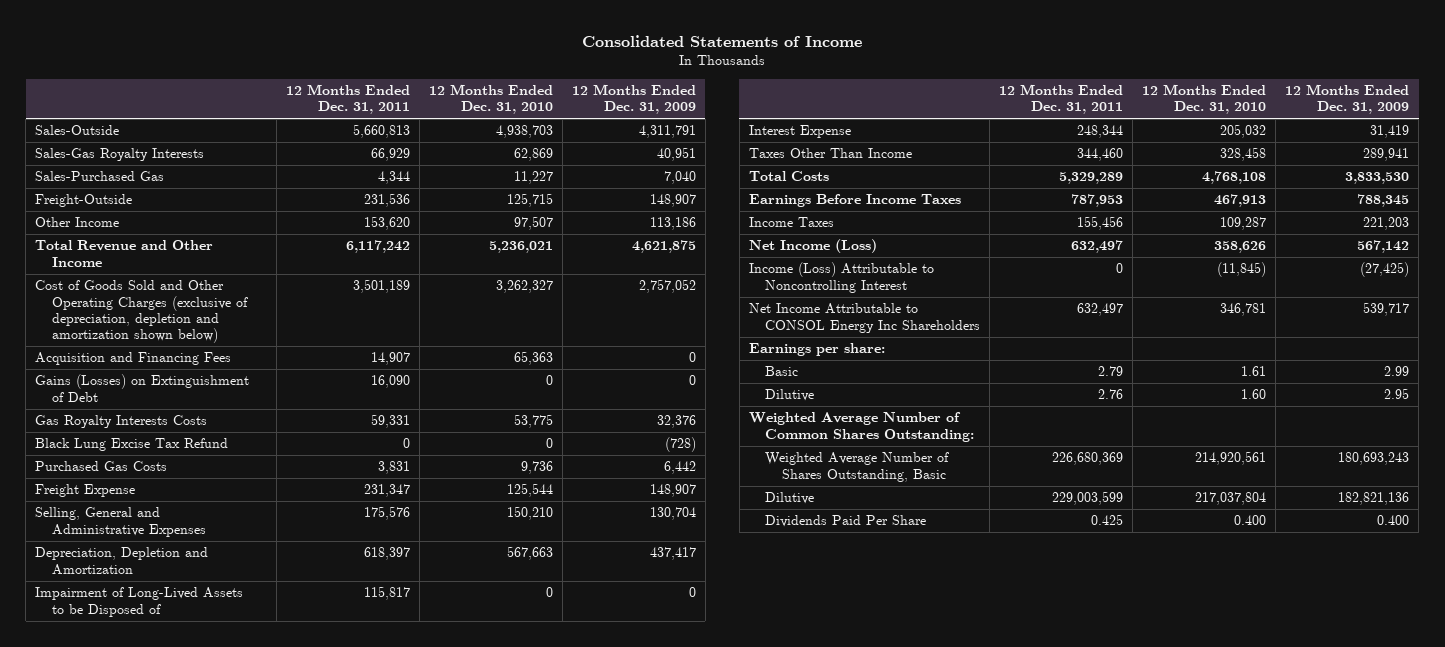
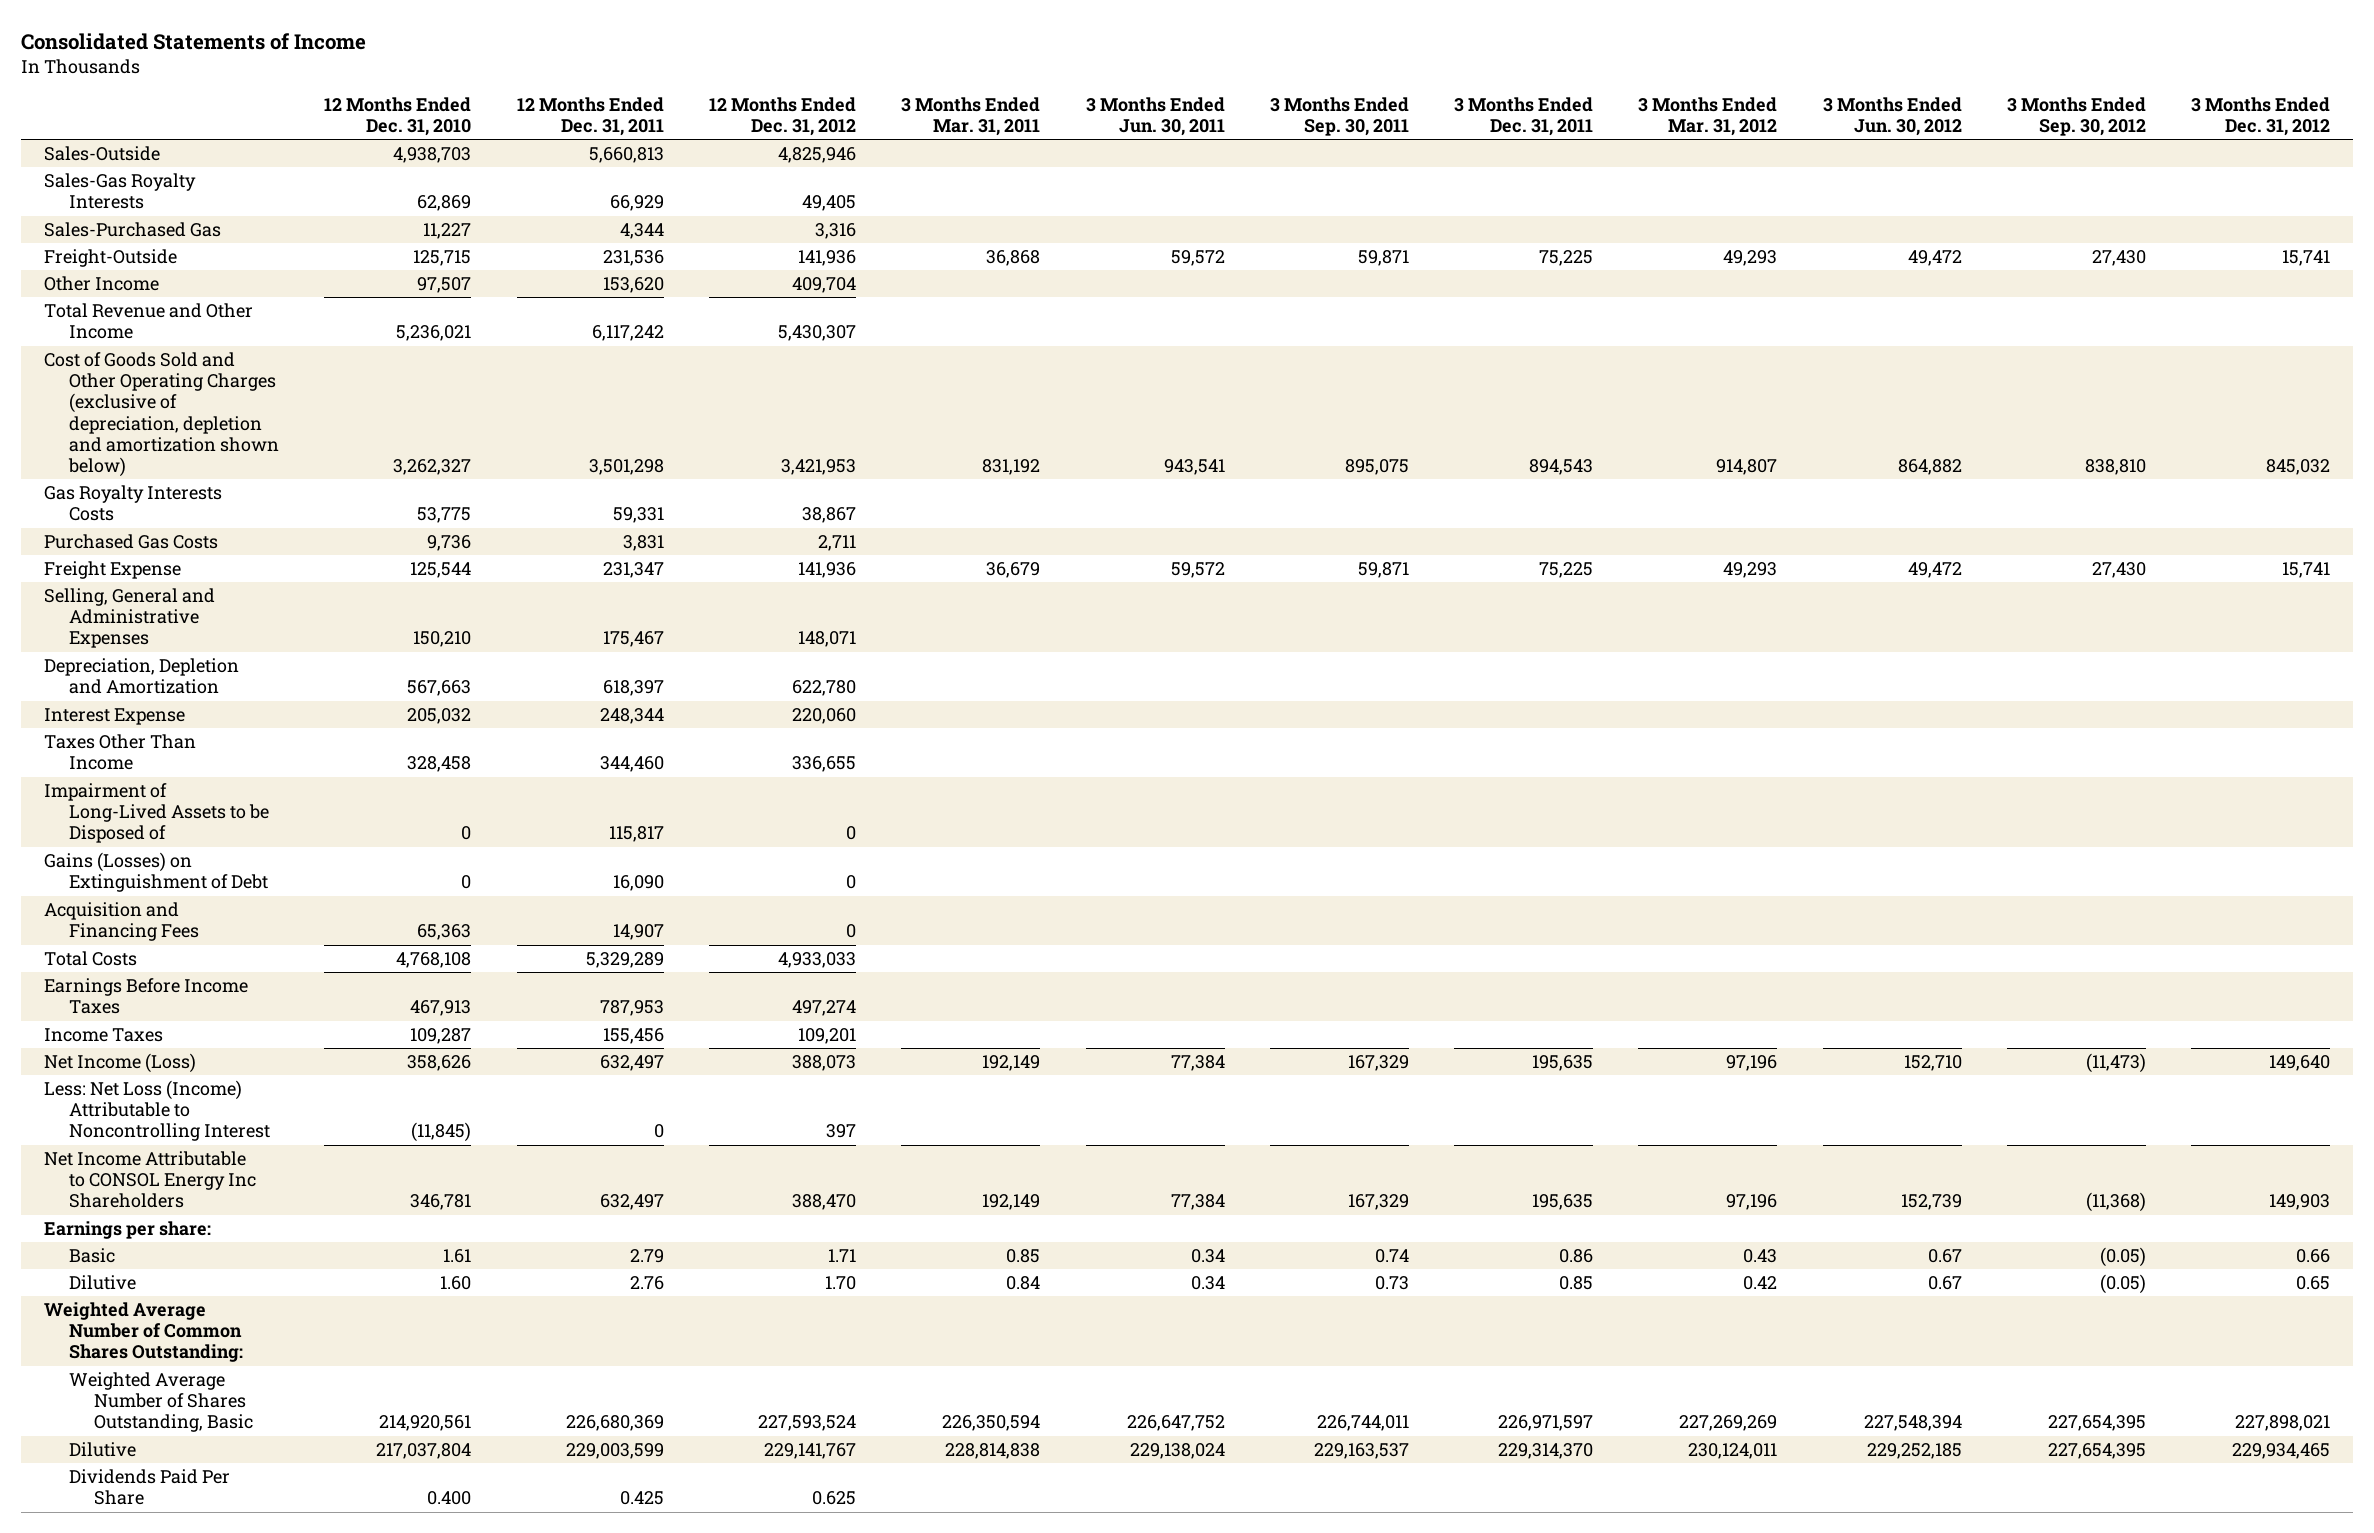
- | 12 Months Ended Dec. 31, 2011 | 12 Months Ended Dec. 31, 2010 | 12 Months Ended Dec. 31, 2009
+ | 12 Months Ended Dec. 31, 2010 | 12 Months Ended Dec. 31, 2011 | 12 Months Ended Dec. 31, 2012 | 3 Months Ended Mar. 31, 2011 | 3 Months Ended Jun. 30, 2011 | 3 Months Ended Sep. 30, 2011 | 3 Months Ended Dec. 31, 2011 | 3 Months Ended Mar. 31, 2012 | 3 Months Ended Jun. 30, 2012 | 3 Months Ended Sep. 30, 2012 | 3 Months Ended Dec. 31, 2012
- Cost of Goods Sold and Other Operating Charges (exclusive of depreciation, depletion and amortization shown below) | 3,501,189 | 3,262,327 | 2,757,052
+ Cost of Goods Sold and Other Operating Charges (exclusive of depreciation, depletion and amortization shown below) | 3,262,327 | 3,501,298 | 3,421,953 | 831,192 | 943,541 | 895,075 | 894,543 | 914,807 | 864,882 | 838,810 | 845,032
- Black Lung Excise Tax Refund | 0 | 0 | (728)
- Selling, General and Administrative Expenses | 175,576 | 150,210 | 130,704
+ Selling, General and Administrative Expenses | 150,210 | 175,467 | 148,071 | | | | | | | |
moved down: Impairment of Long-Lived Assets to be Disposed of | 0 | 115,817 | 0 | | | | | | | |
moved down: Gains (Losses) on Extinguishment of Debt | 0 | 16,090 | 0 | | | | | | | |
moved down: Acquisition and Financing Fees | 65,363 | 14,907 | 0 | | | | | | | |
- Income (Loss) Attributable to Noncontrolling Interest | 0 | (11,845) | (27,425)
+ Less: Net Loss (Income) Attributable to Noncontrolling Interest | (11,845) | 0 | 397 | | | | | | | |

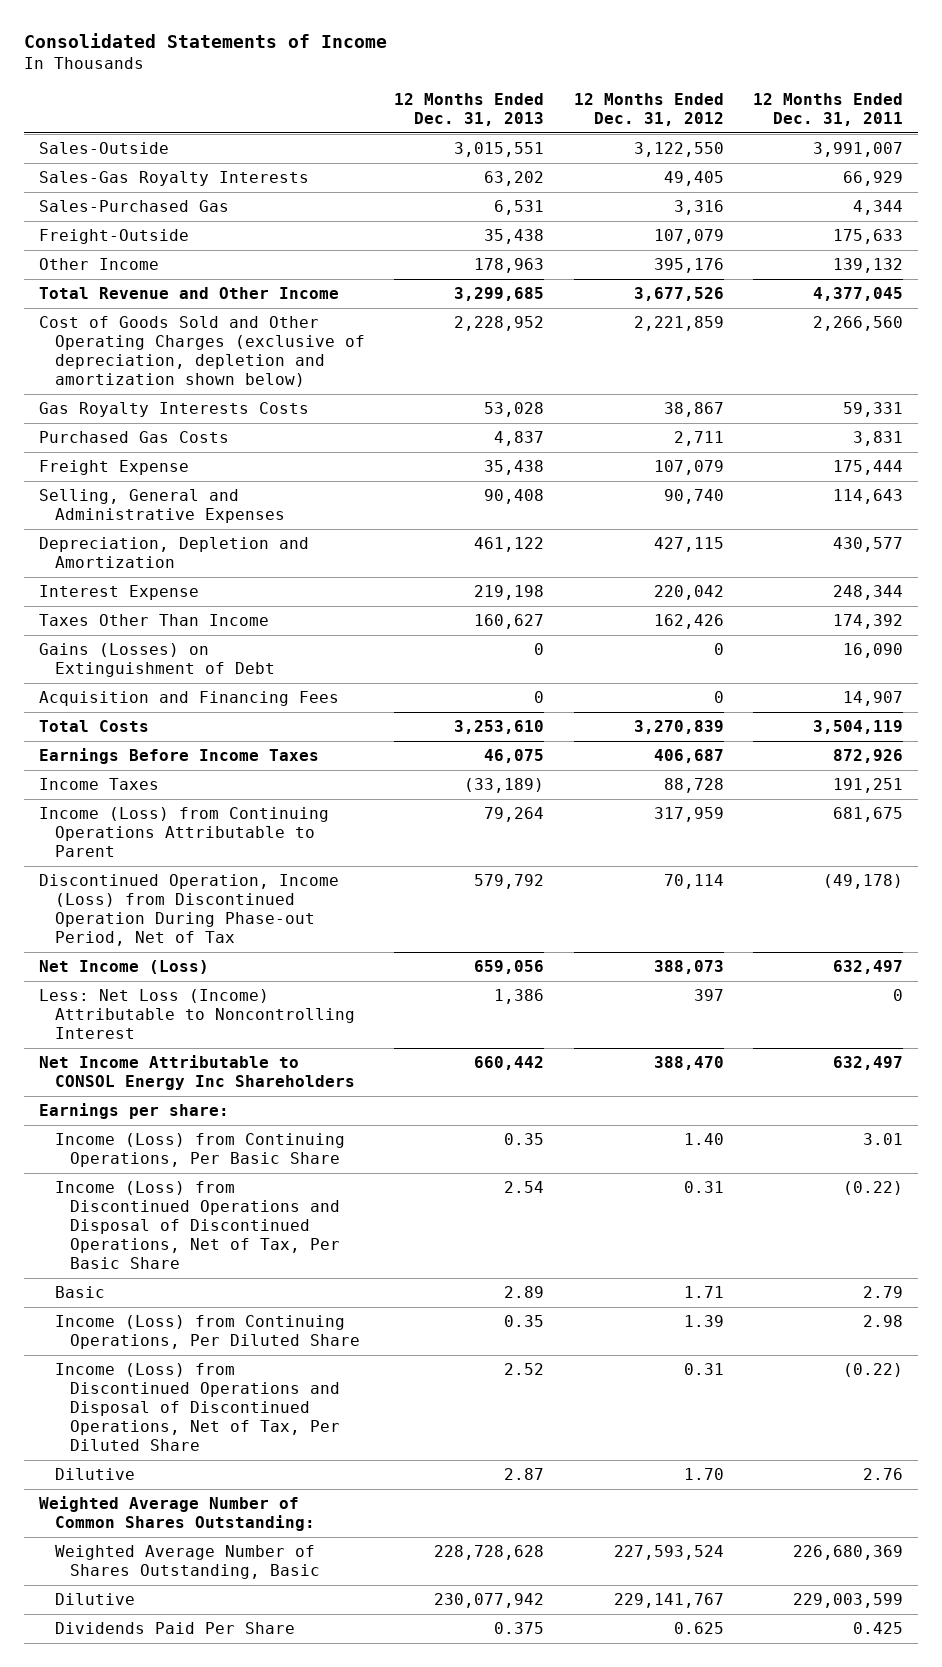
- | 12 Months Ended Dec. 31, 2010 | 12 Months Ended Dec. 31, 2011 | 12 Months Ended Dec. 31, 2012 | 3 Months Ended Mar. 31, 2011 | 3 Months Ended Jun. 30, 2011 | 3 Months Ended Sep. 30, 2011 | 3 Months Ended Dec. 31, 2011 | 3 Months Ended Mar. 31, 2012 | 3 Months Ended Jun. 30, 2012 | 3 Months Ended Sep. 30, 2012 | 3 Months Ended Dec. 31, 2012
+ | 12 Months Ended Dec. 31, 2013 | 12 Months Ended Dec. 31, 2012 | 12 Months Ended Dec. 31, 2011
- Sales-Outside | 4,938,703 | 5,660,813 | 4,825,946 | | | | | | | |
+ Sales-Outside | 3,015,551 | 3,122,550 | 3,991,007
- Freight-Outside | 125,715 | 231,536 | 141,936 | 36,868 | 59,572 | 59,871 | 75,225 | 49,293 | 49,472 | 27,430 | 15,741
- Other Income | 97,507 | 153,620 | 409,704 | | | | | | | |
- Total Revenue and Other Income | 5,236,021 | 6,117,242 | 5,430,307 | | | | | | | |
- Cost of Goods Sold and Other Operating Charges (exclusive of depreciation, depletion and amortization shown below) | 3,262,327 | 3,501,298 | 3,421,953 | 831,192 | 943,541 | 895,075 | 894,543 | 914,807 | 864,882 | 838,810 | 845,032
+ Freight-Outside | 35,438 | 107,079 | 175,633
+ Other Income | 178,963 | 395,176 | 139,132
+ Total Revenue and Other Income | 3,299,685 | 3,677,526 | 4,377,045
+ Cost of Goods Sold and Other Operating Charges (exclusive of depreciation, depletion and amortization shown below) | 2,228,952 | 2,221,859 | 2,266,560
- Freight Expense | 125,544 | 231,347 | 141,936 | 36,679 | 59,572 | 59,871 | 75,225 | 49,293 | 49,472 | 27,430 | 15,741
- Selling, General and Administrative Expenses | 150,210 | 175,467 | 148,071 | | | | | | | |
- Depreciation, Depletion and Amortization | 567,663 | 618,397 | 622,780 | | | | | | | |
- Interest Expense | 205,032 | 248,344 | 220,060 | | | | | | | |
- Taxes Other Than Income | 328,458 | 344,460 | 336,655 | | | | | | | |
- Impairment of Long-Lived Assets to be Disposed of | 0 | 115,817 | 0 | | | | | | | |
+ Freight Expense | 35,438 | 107,079 | 175,444
+ Selling, General and Administrative Expenses | 90,408 | 90,740 | 114,643
+ Depreciation, Depletion and Amortization | 461,122 | 427,115 | 430,577
+ Interest Expense | 219,198 | 220,042 | 248,344
+ Taxes Other Than Income | 160,627 | 162,426 | 174,392
- Total Costs | 4,768,108 | 5,329,289 | 4,933,033 | | | | | | | |
- Earnings Before Income Taxes | 467,913 | 787,953 | 497,274 | | | | | | | |
- Income Taxes | 109,287 | 155,456 | 109,201 | | | | | | | |
+ Total Costs | 3,253,610 | 3,270,839 | 3,504,119
+ Earnings Before Income Taxes | 46,075 | 406,687 | 872,926
+ Income Taxes | (33,189) | 88,728 | 191,251
+ Income (Loss) from Continuing Operations Attributable to Parent | 79,264 | 317,959 | 681,675
+ Discontinued Operation, Income (Loss) from Discontinued Operation During Phase-out Period, Net of Tax | 579,792 | 70,114 | (49,178)
+ Income (Loss) from Continuing Operations, Per Basic Share | 0.35 | 1.40 | 3.01
+ Income (Loss) from Discontinued Operations and Disposal of Discontinued Operations, Net of Tax, Per Basic Share | 2.54 | 0.31 | (0.22)
+ Income (Loss) from Continuing Operations, Per Diluted Share | 0.35 | 1.39 | 2.98
+ Income (Loss) from Discontinued Operations and Disposal of Discontinued Operations, Net of Tax, Per Diluted Share | 2.52 | 0.31 | (0.22)

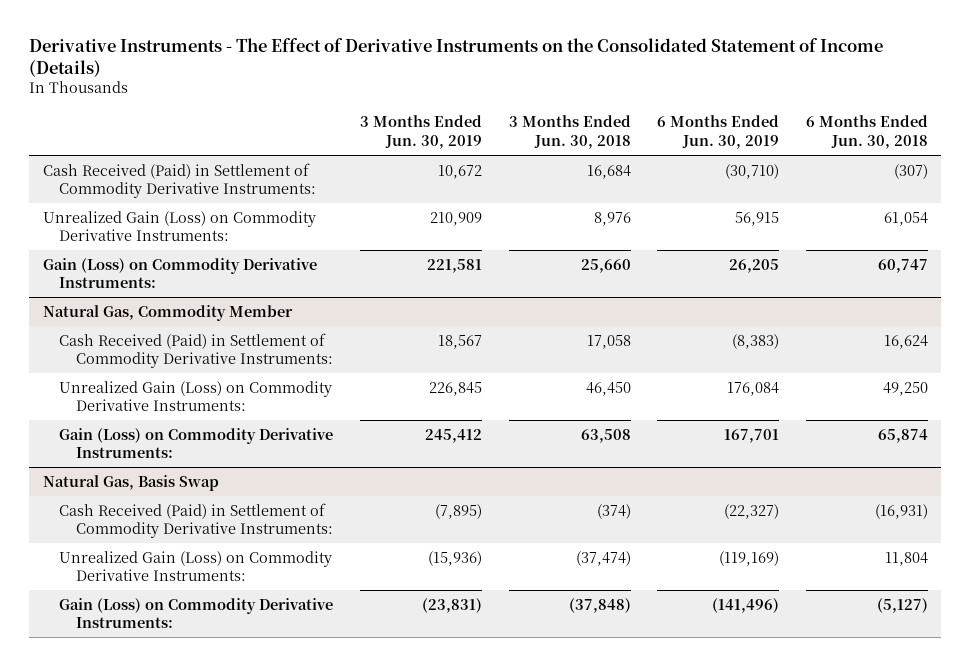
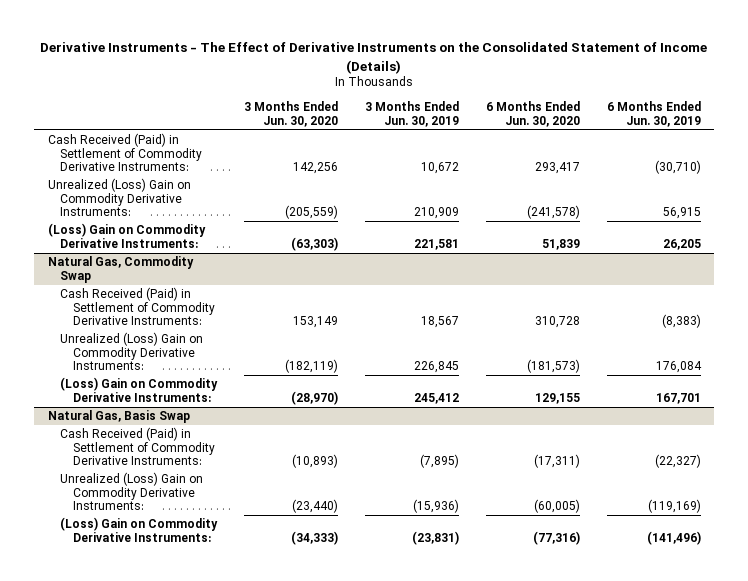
- | 3 Months Ended Jun. 30, 2019 | 3 Months Ended Jun. 30, 2018 | 6 Months Ended Jun. 30, 2019 | 6 Months Ended Jun. 30, 2018
+ | 3 Months Ended Jun. 30, 2020 | 3 Months Ended Jun. 30, 2019 | 6 Months Ended Jun. 30, 2020 | 6 Months Ended Jun. 30, 2019
- Unrealized Gain (Loss) on Commodity Derivative Instruments: | 210,909 | 8,976 | 56,915 | 61,054
- Gain (Loss) on Commodity Derivative Instruments: | 221,581 | 25,660 | 26,205 | 60,747
- Natural Gas, Commodity Member
+ Unrealized (Loss) Gain on Commodity Derivative Instruments: | (205,559) | 210,909 | (241,578) | 56,915
+ (Loss) Gain on Commodity Derivative Instruments: | (63,303) | 221,581 | 51,839 | 26,205
+ Natural Gas, Commodity Swap
- Unrealized Gain (Loss) on Commodity Derivative Instruments: | 226,845 | 46,450 | 176,084 | 49,250
- Gain (Loss) on Commodity Derivative Instruments: | 245,412 | 63,508 | 167,701 | 65,874
+ Unrealized (Loss) Gain on Commodity Derivative Instruments: | (182,119) | 226,845 | (181,573) | 176,084
+ (Loss) Gain on Commodity Derivative Instruments: | (28,970) | 245,412 | 129,155 | 167,701
@ Natural Gas, Basis Swap
- Unrealized Gain (Loss) on Commodity Derivative Instruments: | (15,936) | (37,474) | (119,169) | 11,804
- Gain (Loss) on Commodity Derivative Instruments: | (23,831) | (37,848) | (141,496) | (5,127)
+ Unrealized (Loss) Gain on Commodity Derivative Instruments: | (23,440) | (15,936) | (60,005) | (119,169)
+ (Loss) Gain on Commodity Derivative Instruments: | (34,333) | (23,831) | (77,316) | (141,496)

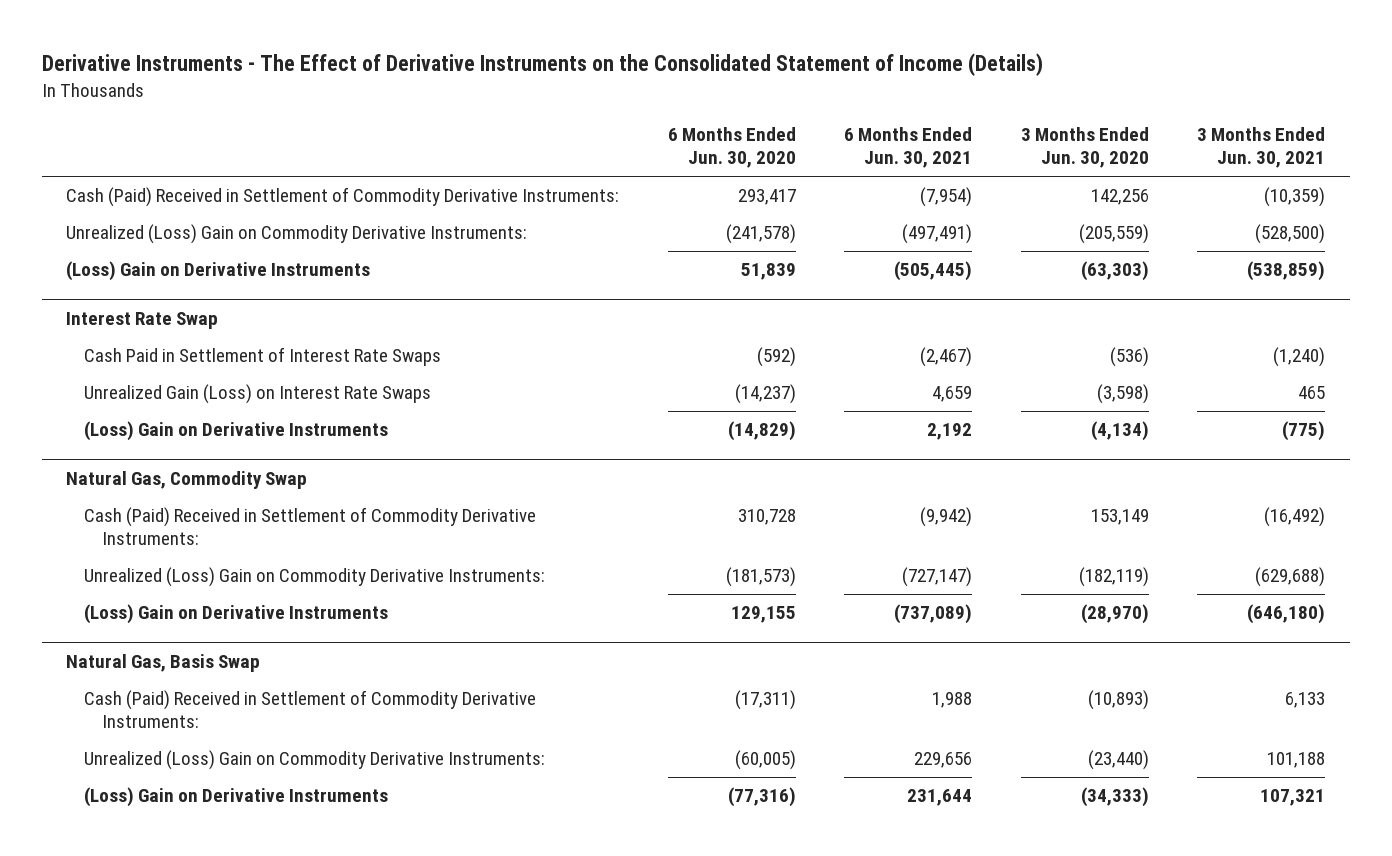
- | 3 Months Ended Jun. 30, 2020 | 3 Months Ended Jun. 30, 2019 | 6 Months Ended Jun. 30, 2020 | 6 Months Ended Jun. 30, 2019
+ | 6 Months Ended Jun. 30, 2020 | 6 Months Ended Jun. 30, 2021 | 3 Months Ended Jun. 30, 2020 | 3 Months Ended Jun. 30, 2021
- Cash Received (Paid) in Settlement of Commodity Derivative Instruments: | 142,256 | 10,672 | 293,417 | (30,710)
+ Cash (Paid) Received in Settlement of Commodity Derivative Instruments: | 293,417 | (7,954) | 142,256 | (10,359)
- (Loss) Gain on Commodity Derivative Instruments: | (63,303) | 221,581 | 51,839 | 26,205
+ (Loss) Gain on Derivative Instruments | 51,839 | (505,445) | (63,303) | (538,859)
+ Interest Rate Swap
+ Cash Paid in Settlement of Interest Rate Swaps | (592) | (2,467) | (536) | (1,240)
+ Unrealized Gain (Loss) on Interest Rate Swaps | (14,237) | 4,659 | (3,598) | 465
+ (Loss) Gain on Derivative Instruments | (14,829) | 2,192 | (4,134) | (775)
@ Natural Gas, Commodity Swap
- Cash Received (Paid) in Settlement of Commodity Derivative Instruments: | 153,149 | 18,567 | 310,728 | (8,383)
+ Cash (Paid) Received in Settlement of Commodity Derivative Instruments: | 310,728 | (9,942) | 153,149 | (16,492)
- (Loss) Gain on Commodity Derivative Instruments: | (28,970) | 245,412 | 129,155 | 167,701
+ (Loss) Gain on Derivative Instruments | 129,155 | (737,089) | (28,970) | (646,180)
@ Natural Gas, Basis Swap
- Cash Received (Paid) in Settlement of Commodity Derivative Instruments: | (10,893) | (7,895) | (17,311) | (22,327)
+ Cash (Paid) Received in Settlement of Commodity Derivative Instruments: | (17,311) | 1,988 | (10,893) | 6,133
- (Loss) Gain on Commodity Derivative Instruments: | (34,333) | (23,831) | (77,316) | (141,496)
+ (Loss) Gain on Derivative Instruments | (77,316) | 231,644 | (34,333) | 107,321

